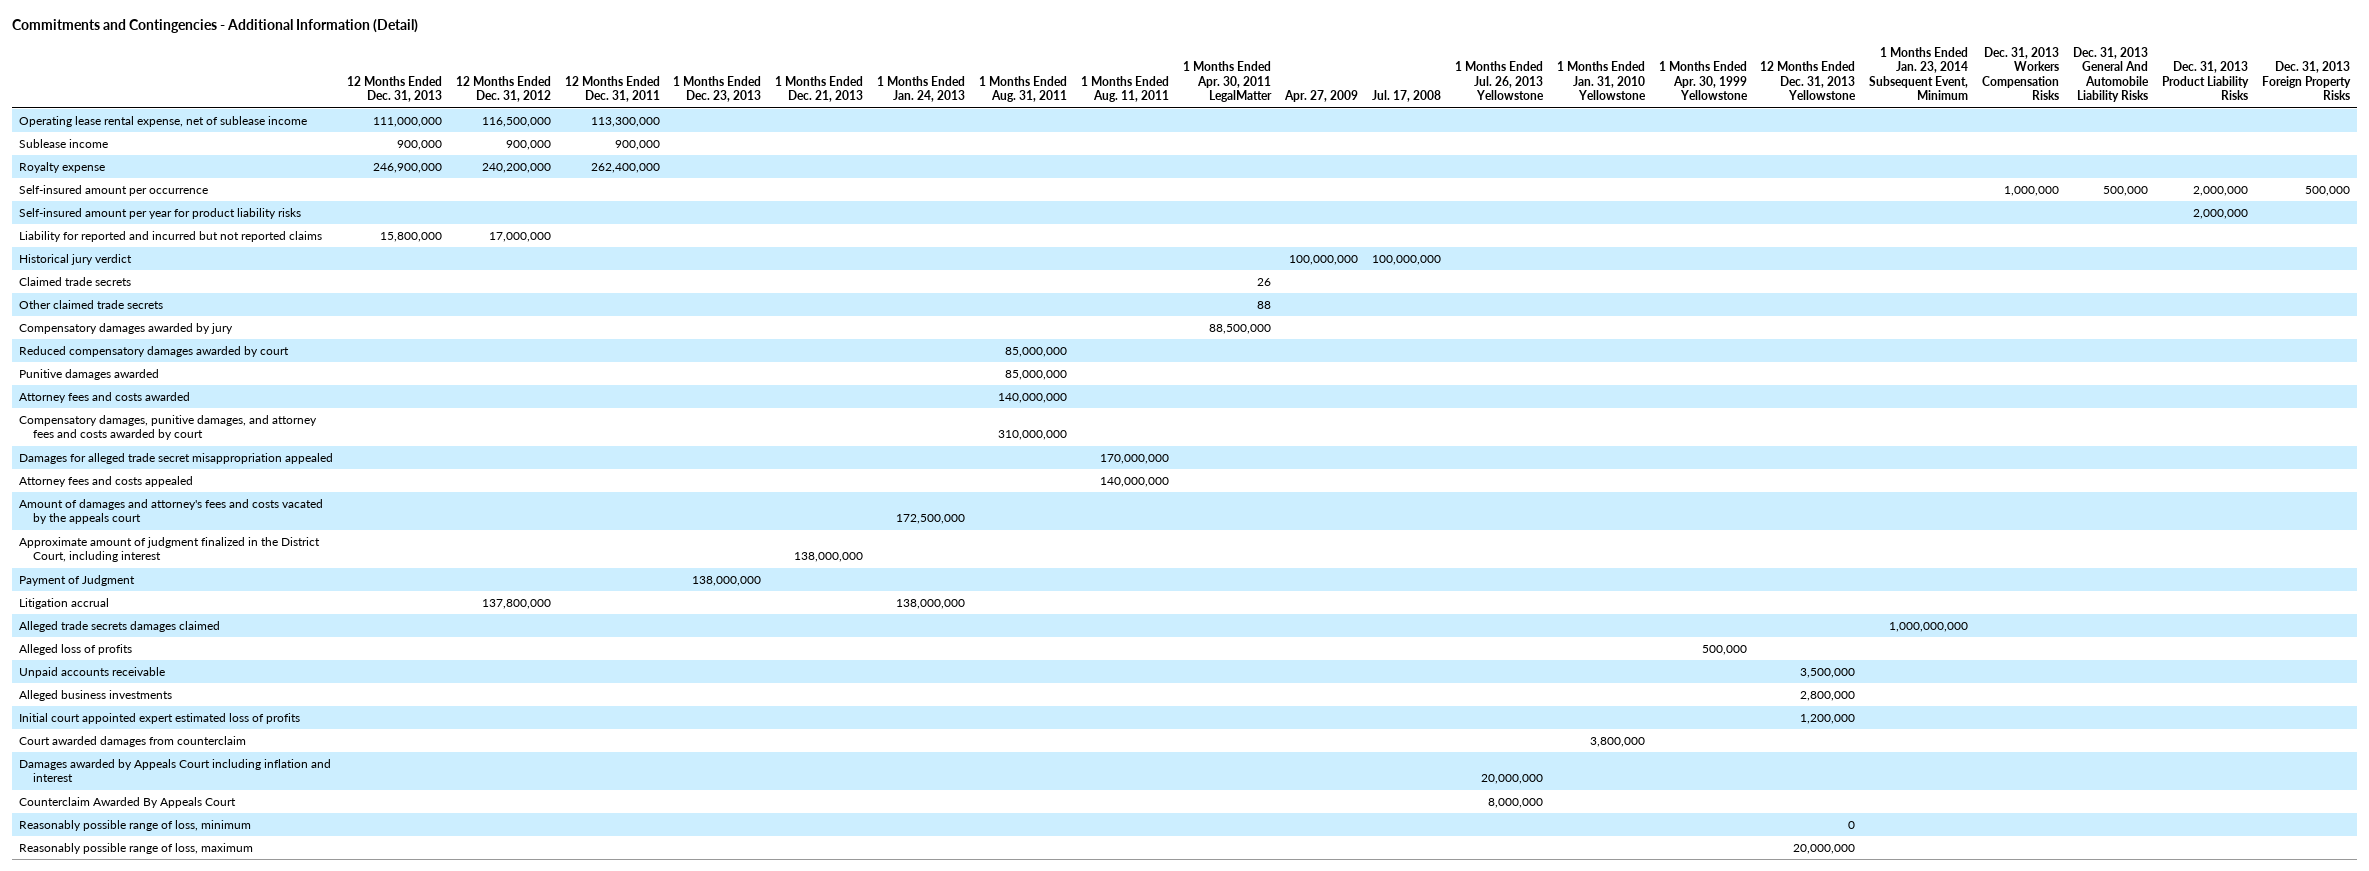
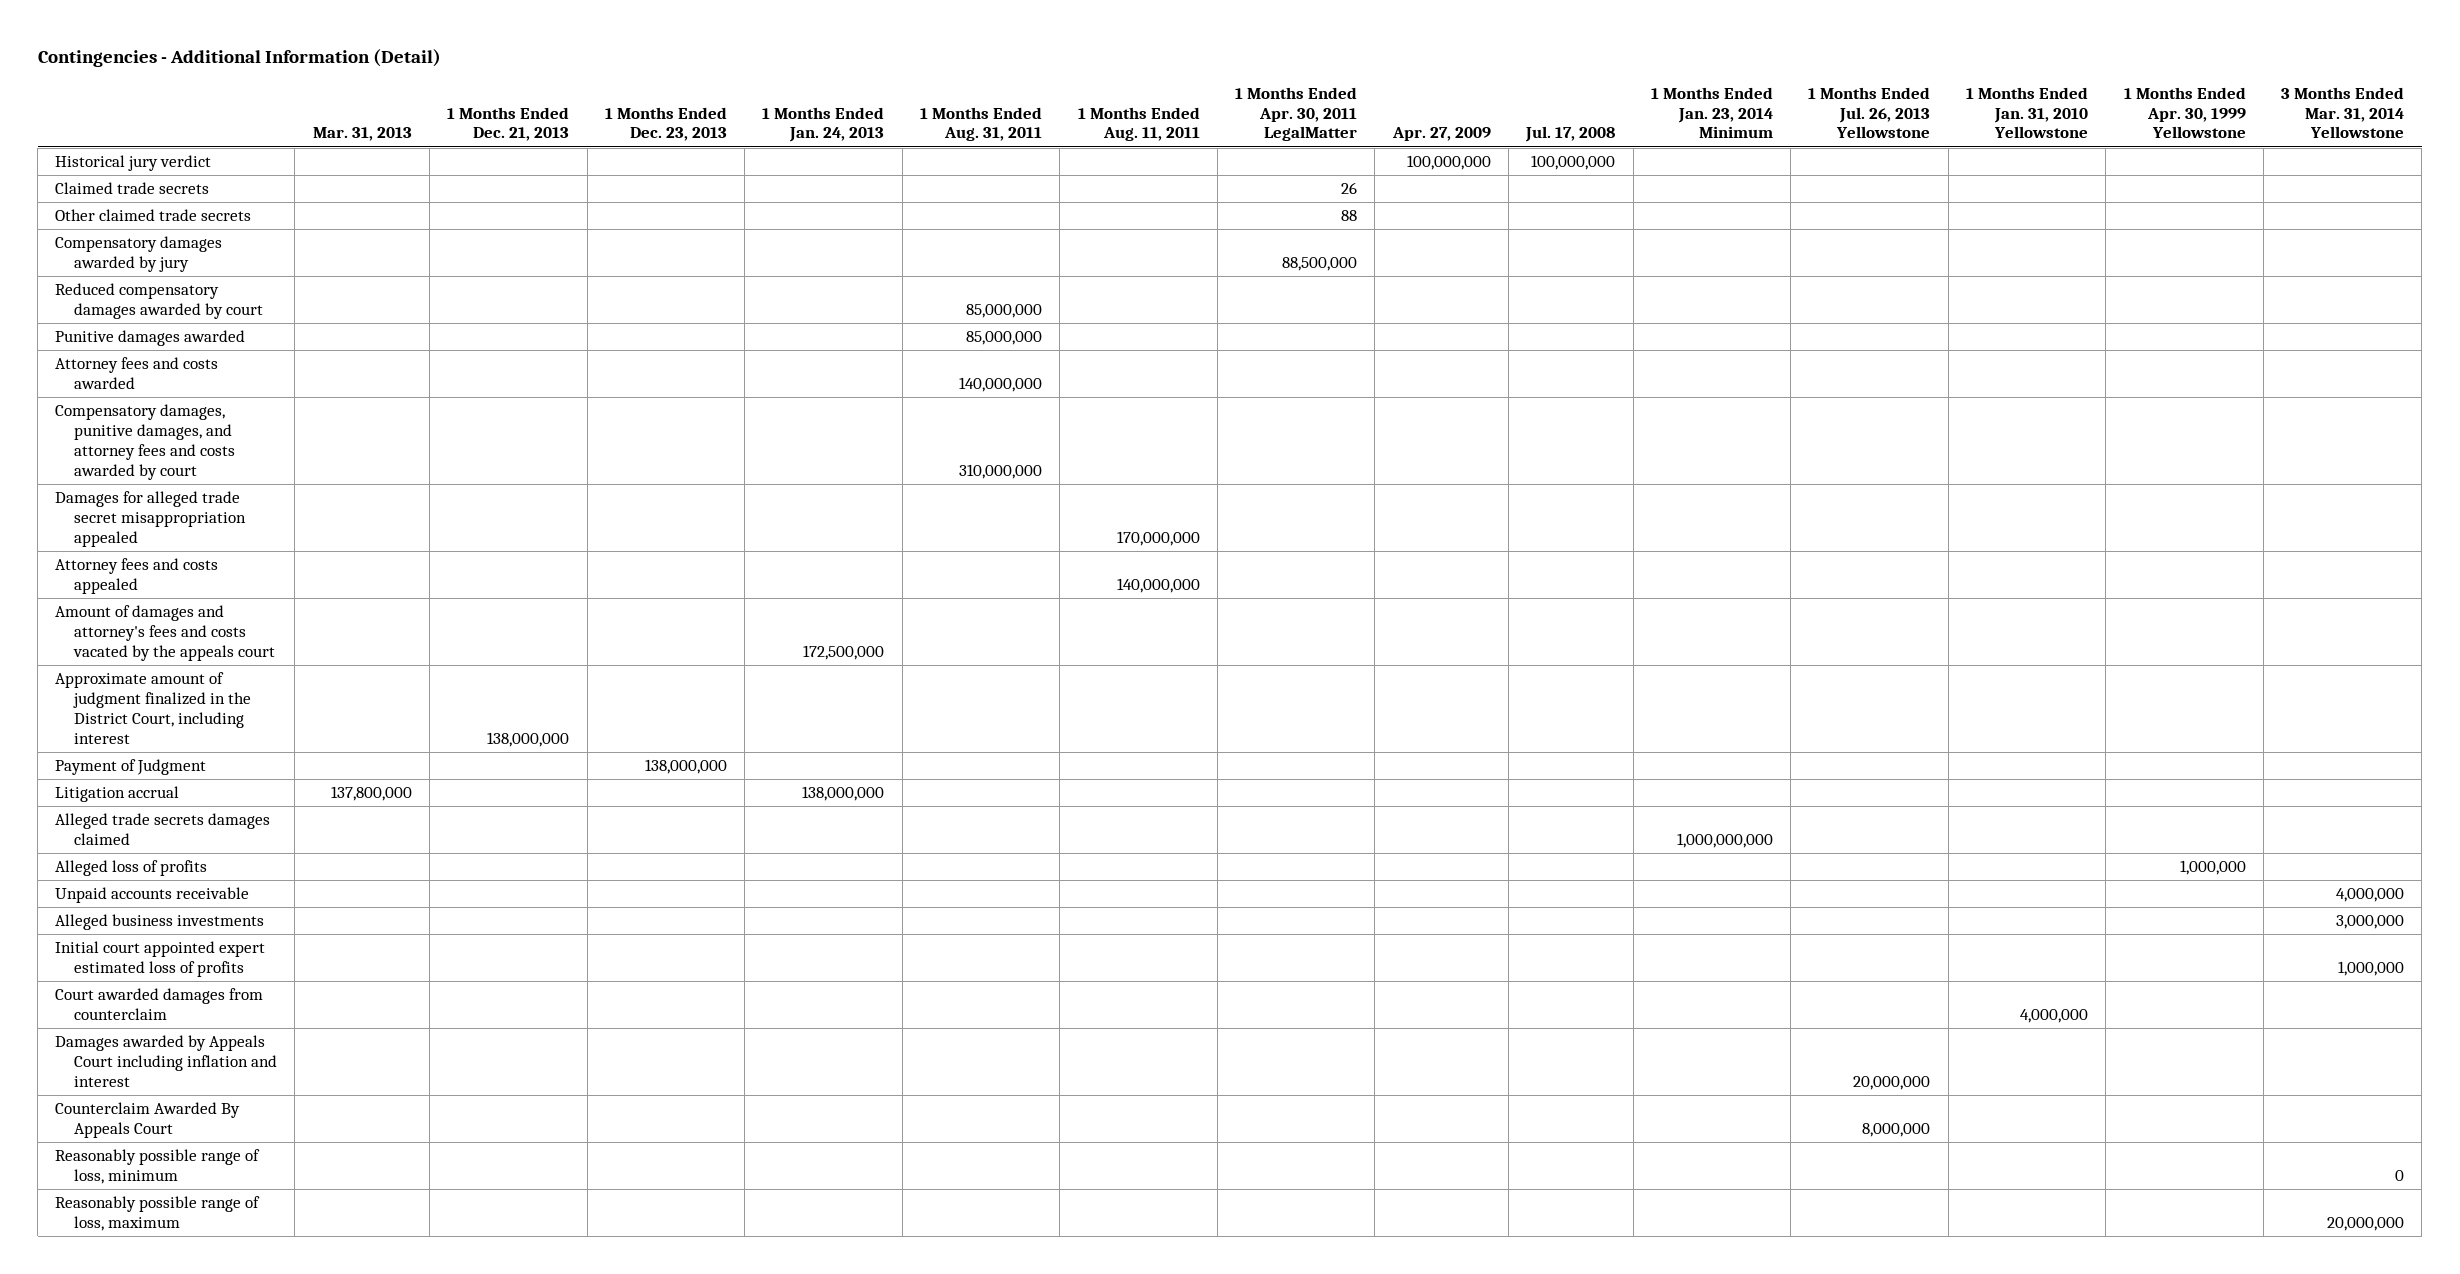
- Commitments and Contingencies - Additional Information (Detail)
+ Contingencies - Additional Information (Detail)
- | 12 Months Ended Dec. 31, 2013 | 12 Months Ended Dec. 31, 2012 | 12 Months Ended Dec. 31, 2011 | 1 Months Ended Dec. 23, 2013 | 1 Months Ended Dec. 21, 2013 | 1 Months Ended Jan. 24, 2013 | 1 Months Ended Aug. 31, 2011 | 1 Months Ended Aug. 11, 2011 | 1 Months Ended Apr. 30, 2011 LegalMatter | Apr. 27, 2009 | Jul. 17, 2008 | 1 Months Ended Jul. 26, 2013 Yellowstone | 1 Months Ended Jan. 31, 2010 Yellowstone | 1 Months Ended Apr. 30, 1999 Yellowstone | 12 Months Ended Dec. 31, 2013 Yellowstone | 1 Months Ended Jan. 23, 2014 Subsequent Event, Minimum | Dec. 31, 2013 Workers Compensation Risks | Dec. 31, 2013 General And Automobile Liability Risks | Dec. 31, 2013 Product Liability Risks | Dec. 31, 2013 Foreign Property Risks
+ | Mar. 31, 2013 | 1 Months Ended Dec. 21, 2013 | 1 Months Ended Dec. 23, 2013 | 1 Months Ended Jan. 24, 2013 | 1 Months Ended Aug. 31, 2011 | 1 Months Ended Aug. 11, 2011 | 1 Months Ended Apr. 30, 2011 LegalMatter | Apr. 27, 2009 | Jul. 17, 2008 | 1 Months Ended Jan. 23, 2014 Minimum | 1 Months Ended Jul. 26, 2013 Yellowstone | 1 Months Ended Jan. 31, 2010 Yellowstone | 1 Months Ended Apr. 30, 1999 Yellowstone | 3 Months Ended Mar. 31, 2014 Yellowstone
- Operating lease rental expense, net of sublease income | 111,000,000 | 116,500,000 | 113,300,000 | | | | | | | | | | | | | | | | |
- Sublease income | 900,000 | 900,000 | 900,000 | | | | | | | | | | | | | | | | |
- Royalty expense | 246,900,000 | 240,200,000 | 262,400,000 | | | | | | | | | | | | | | | | |
- Self-insured amount per occurrence | | | | | | | | | | | | | | | | | 1,000,000 | 500,000 | 2,000,000 | 500,000
- Self-insured amount per year for product liability risks | | | | | | | | | | | | | | | | | | | 2,000,000 |
- Liability for reported and incurred but not reported claims | 15,800,000 | 17,000,000 | | | | | | | | | | | | | | | | | |
- Alleged loss of profits | | | | | | | | | | | | | | 500,000 | | | | | |
+ Alleged loss of profits | | | | | | | | | | | | | 1,000,000 |
- Court awarded damages from counterclaim | | | | | | | | | | | | | 3,800,000 | | | | | | |
+ Court awarded damages from counterclaim | | | | | | | | | | | | 4,000,000 | |

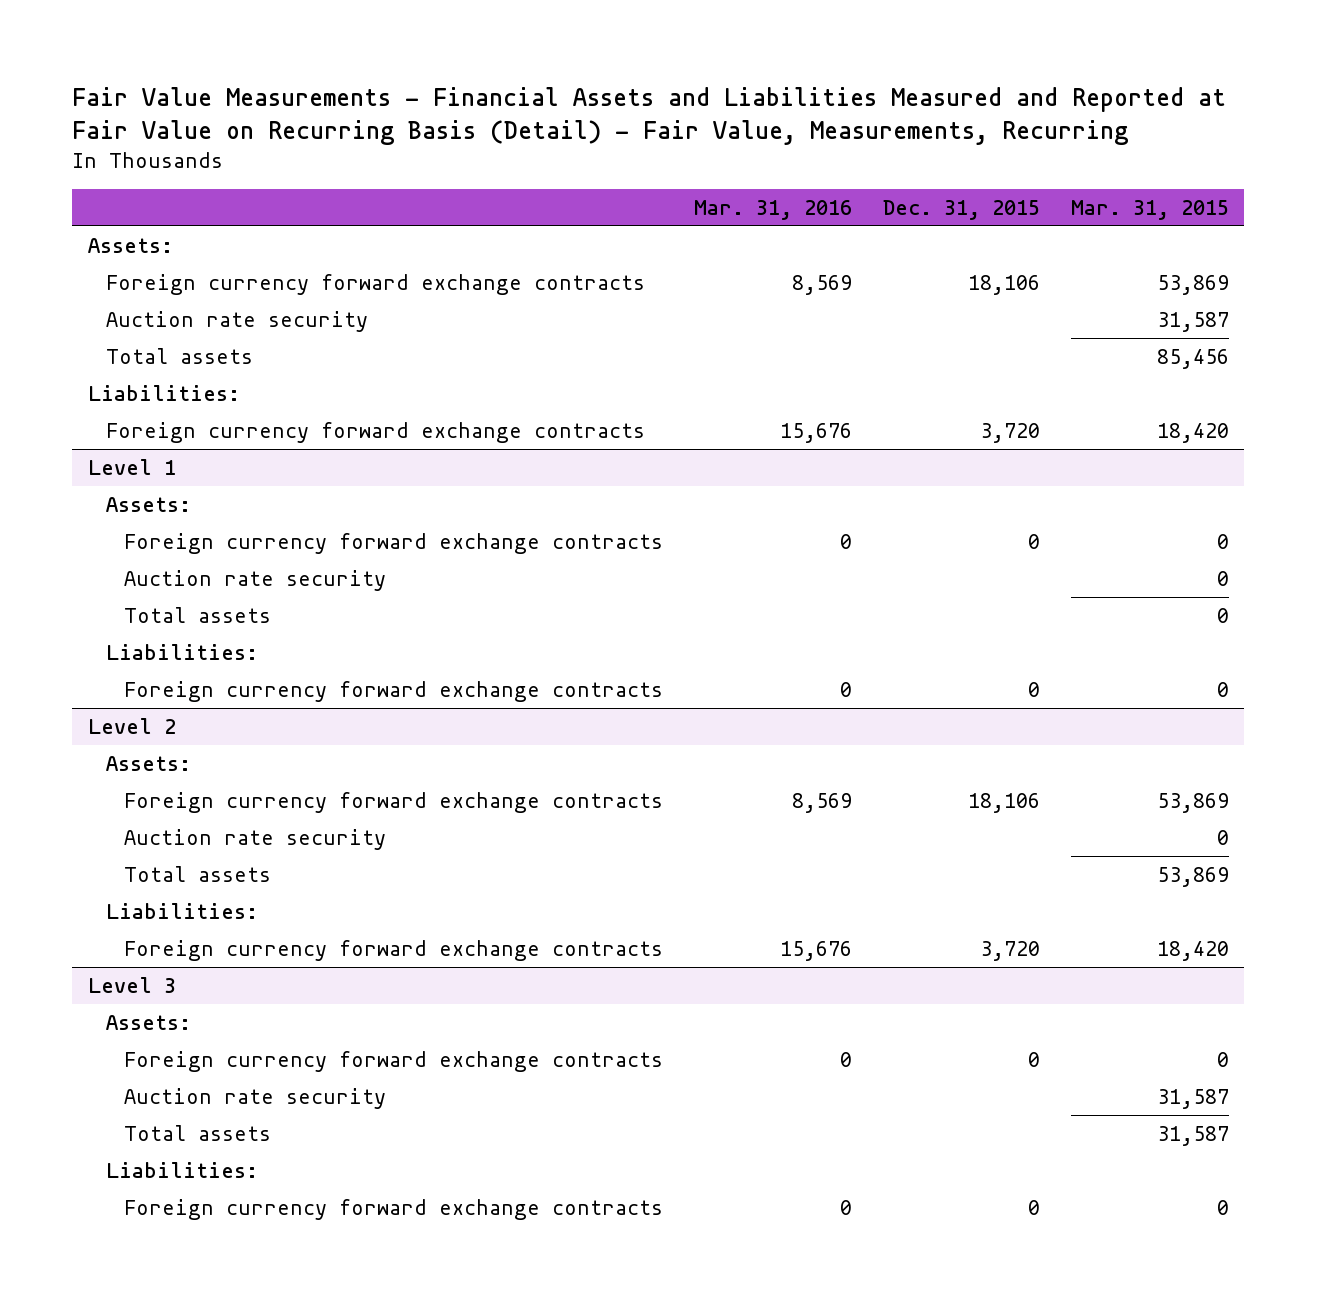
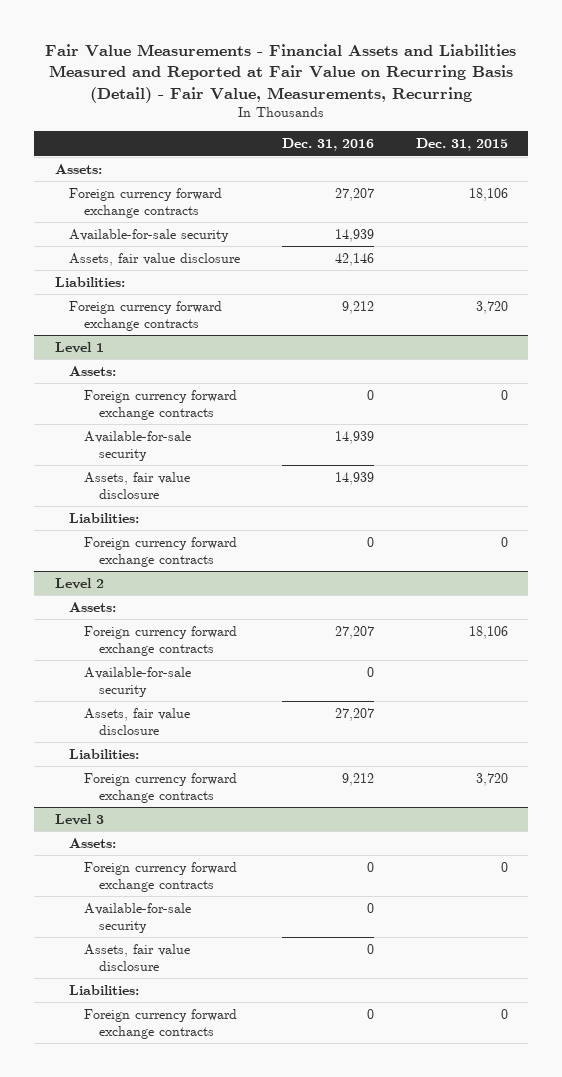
- | Mar. 31, 2016 | Dec. 31, 2015 | Mar. 31, 2015
+ | Dec. 31, 2016 | Dec. 31, 2015
- Auction rate security | | | 31,587
- Total assets | | | 85,456
+ Available-for-sale security | 14,939 |
+ Assets, fair value disclosure | 42,146 |
@ Level 1
- Auction rate security | | | 0
- Total assets | | | 0
+ Available-for-sale security | 14,939 |
+ Assets, fair value disclosure | 14,939 |
@ Level 2
- Auction rate security | | | 0
- Total assets | | | 53,869
+ Available-for-sale security | 0 |
+ Assets, fair value disclosure | 27,207 |
@ Level 3
- Auction rate security | | | 31,587
- Total assets | | | 31,587
+ Available-for-sale security | 0 |
+ Assets, fair value disclosure | 0 |

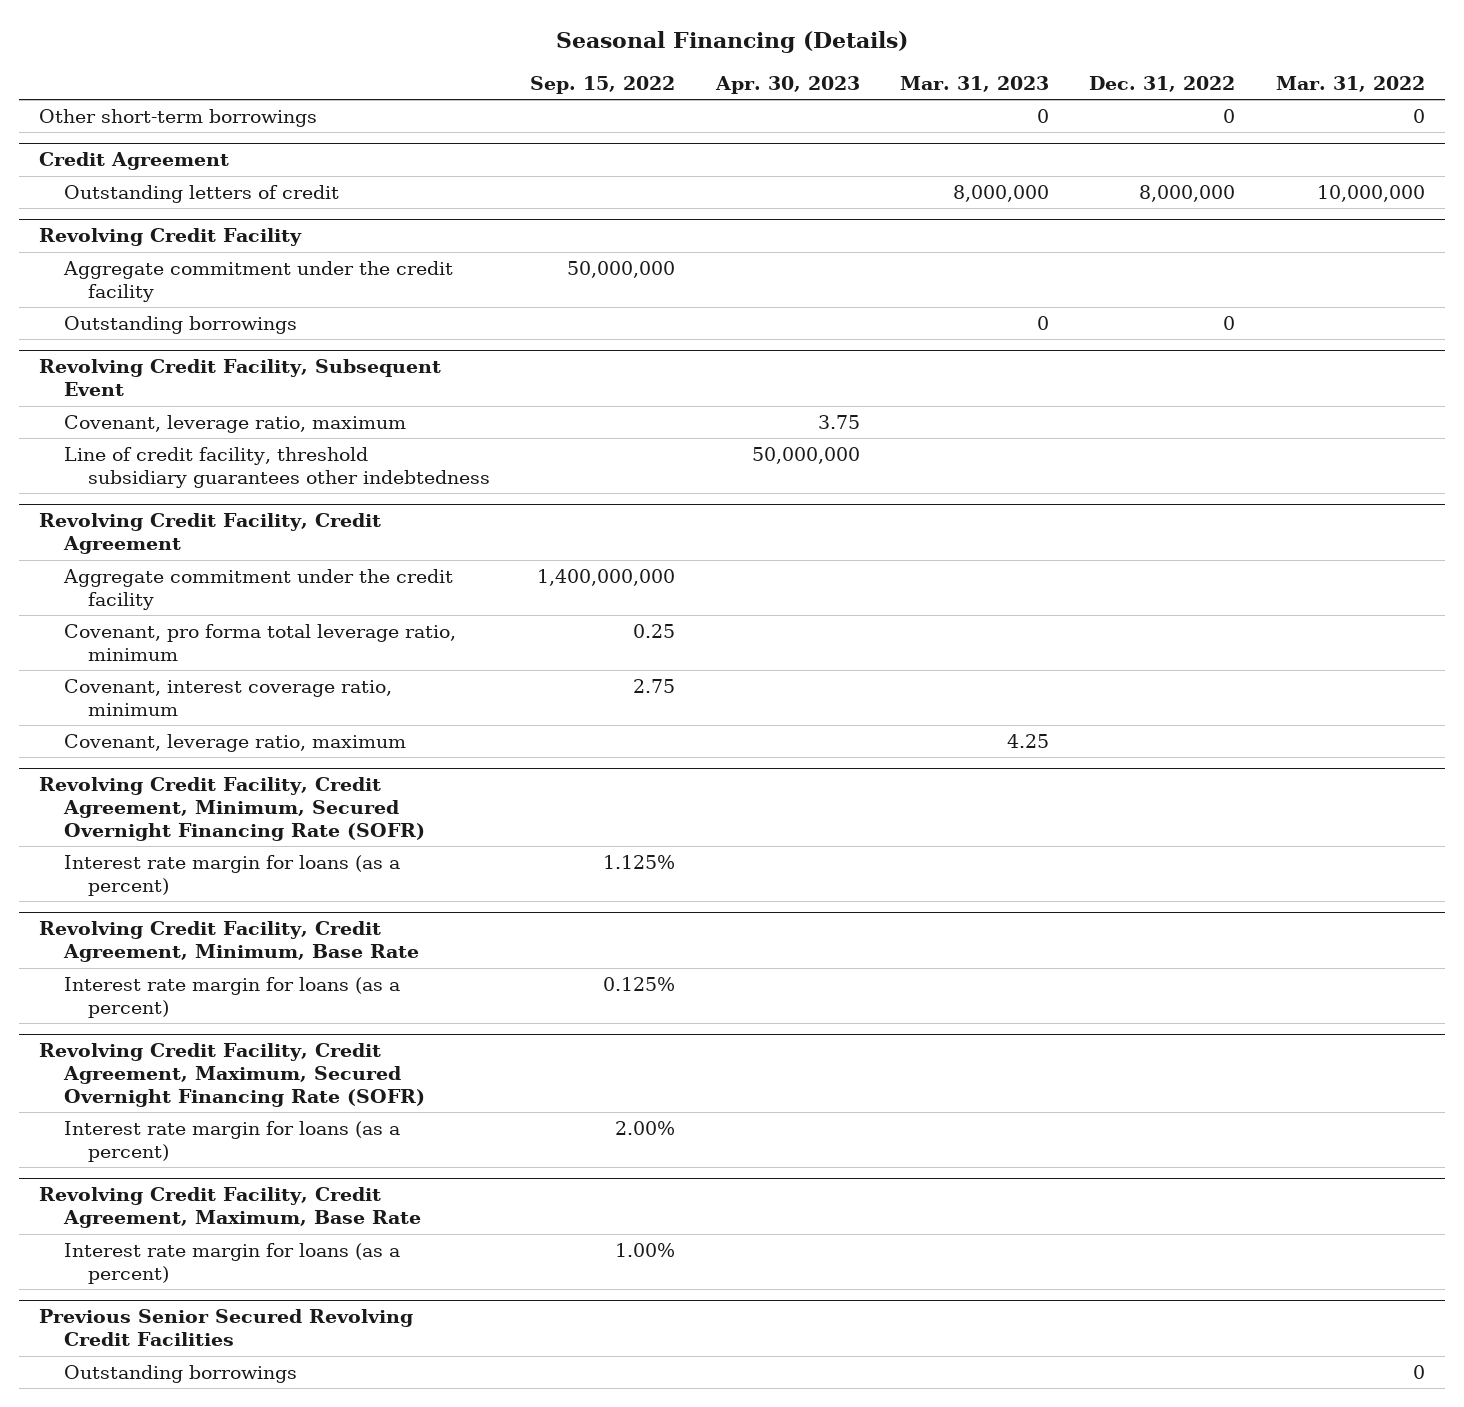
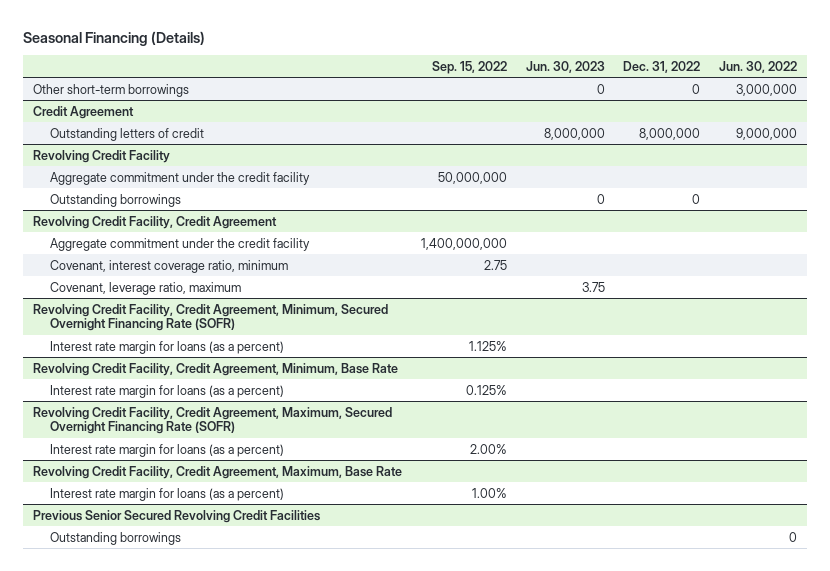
- | Sep. 15, 2022 | Apr. 30, 2023 | Mar. 31, 2023 | Dec. 31, 2022 | Mar. 31, 2022
+ | Sep. 15, 2022 | Jun. 30, 2023 | Dec. 31, 2022 | Jun. 30, 2022
- Revolving Credit Facility, Subsequent Event
- Covenant, leverage ratio, maximum | | 3.75 | | |
- Line of credit facility, threshold subsidiary guarantees other indebtedness | | 50,000,000 | | |
@ Revolving Credit Facility, Credit Agreement
- Covenant, pro forma total leverage ratio, minimum | 0.25 | | | |

